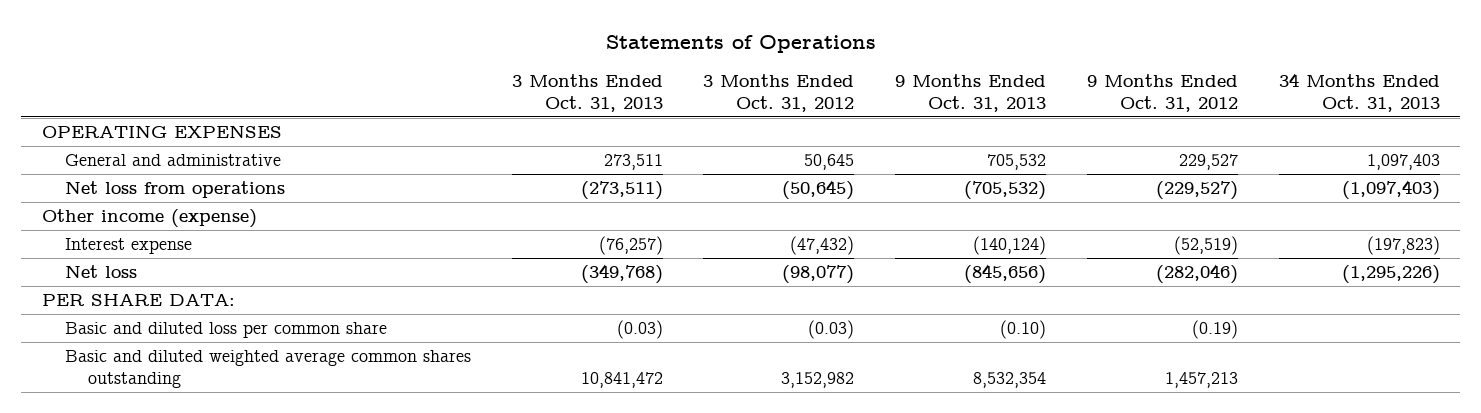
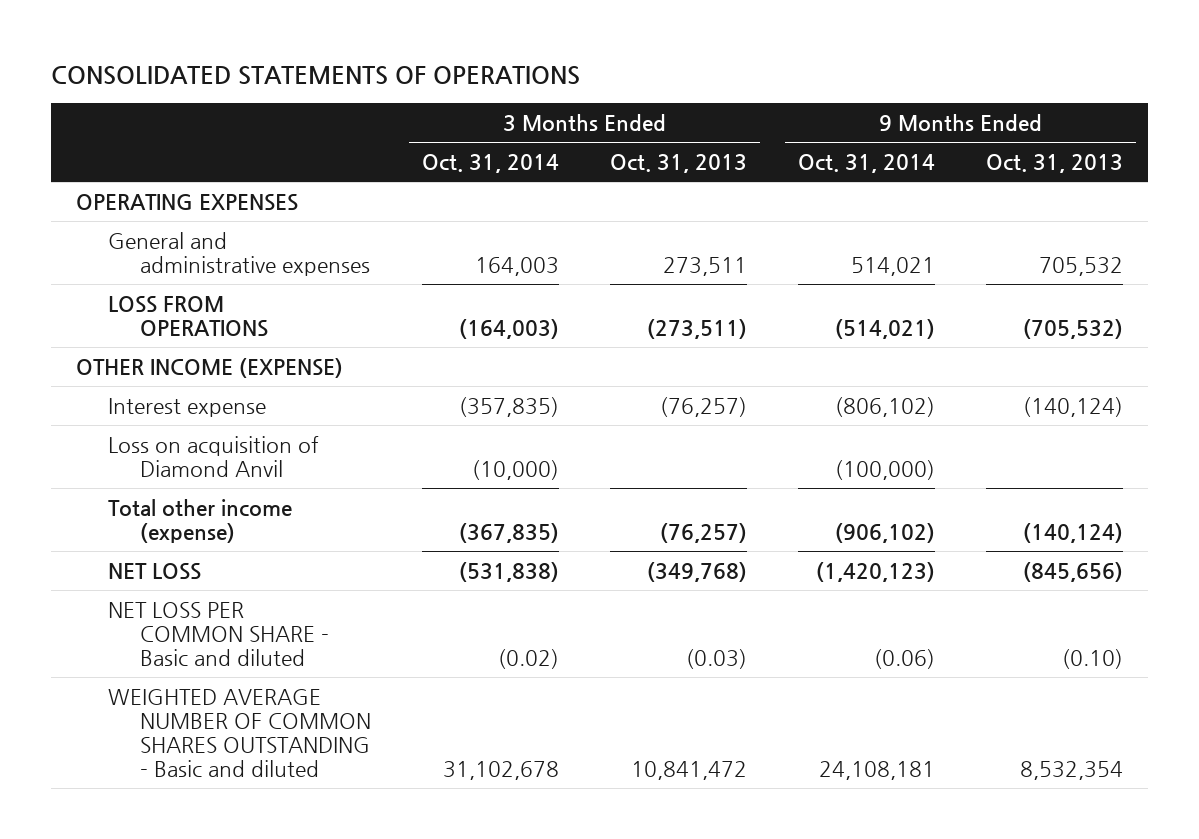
- Statements of Operations
+ CONSOLIDATED STATEMENTS OF OPERATIONS
- | 3 Months Ended Oct. 31, 2013 | 3 Months Ended Oct. 31, 2012 | 9 Months Ended Oct. 31, 2013 | 9 Months Ended Oct. 31, 2012 | 34 Months Ended Oct. 31, 2013
+ | 3 Months Ended Oct. 31, 2014 | 3 Months Ended Oct. 31, 2013 | 9 Months Ended Oct. 31, 2014 | 9 Months Ended Oct. 31, 2013
- General and administrative | 273,511 | 50,645 | 705,532 | 229,527 | 1,097,403
- Net loss from operations | (273,511) | (50,645) | (705,532) | (229,527) | (1,097,403)
- Other income (expense)
+ General and administrative expenses | 164,003 | 273,511 | 514,021 | 705,532
+ LOSS FROM OPERATIONS | (164,003) | (273,511) | (514,021) | (705,532)
+ OTHER INCOME (EXPENSE)
- Net loss | (349,768) | (98,077) | (845,656) | (282,046) | (1,295,226)
- PER SHARE DATA:
- Basic and diluted loss per common share | (0.03) | (0.03) | (0.10) | (0.19) |
- Basic and diluted weighted average common shares outstanding | 10,841,472 | 3,152,982 | 8,532,354 | 1,457,213 |
+ Loss on acquisition of Diamond Anvil | (10,000) | | (100,000) |
+ Total other income (expense) | (367,835) | (76,257) | (906,102) | (140,124)
+ NET LOSS | (531,838) | (349,768) | (1,420,123) | (845,656)
+ NET LOSS PER COMMON SHARE - Basic and diluted | (0.02) | (0.03) | (0.06) | (0.10)
+ WEIGHTED AVERAGE NUMBER OF COMMON SHARES OUTSTANDING - Basic and diluted | 31,102,678 | 10,841,472 | 24,108,181 | 8,532,354

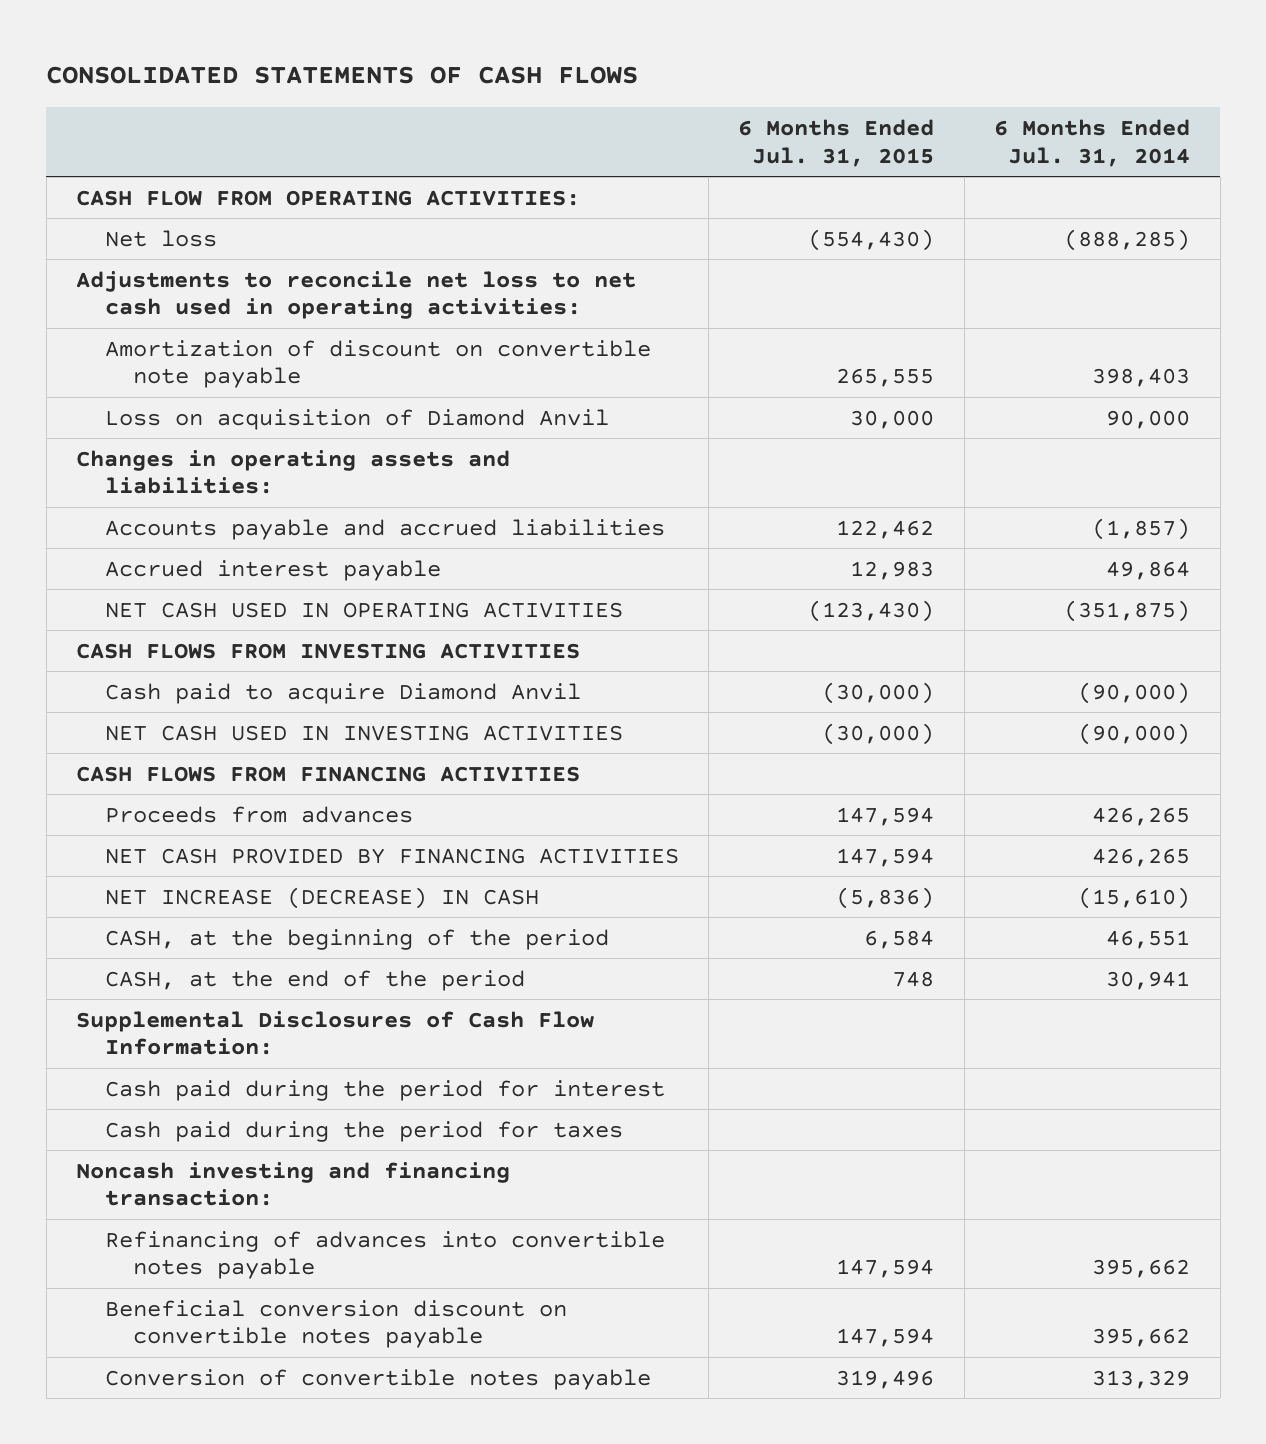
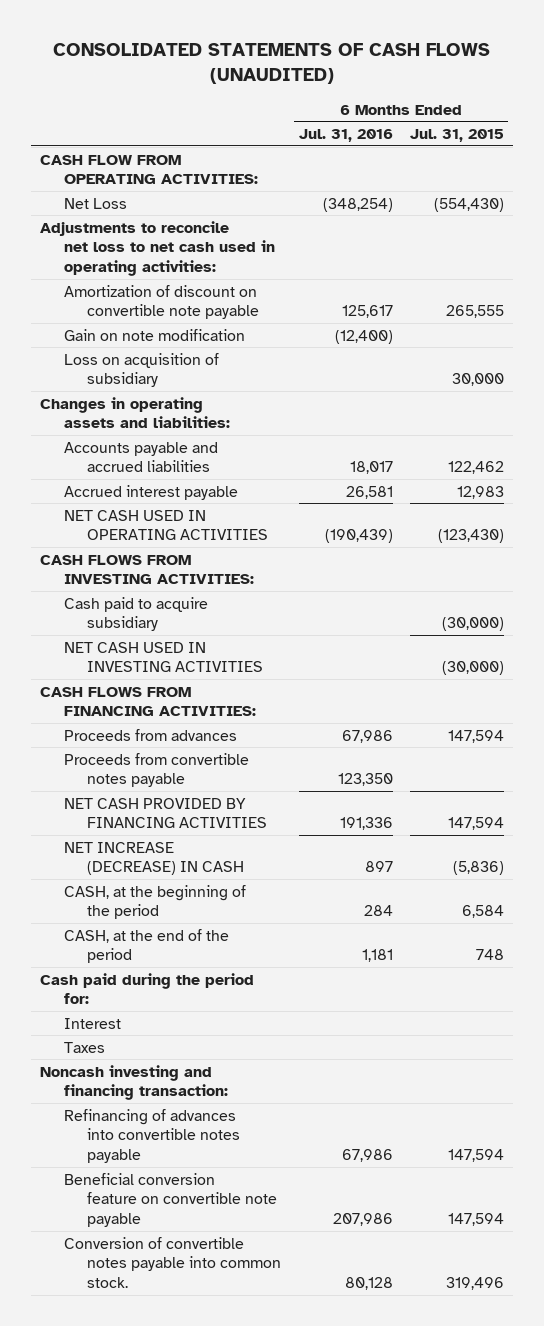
- CONSOLIDATED STATEMENTS OF CASH FLOWS
+ CONSOLIDATED STATEMENTS OF CASH FLOWS (UNAUDITED)
- | 6 Months Ended Jul. 31, 2015 | 6 Months Ended Jul. 31, 2014
+ | 6 Months Ended Jul. 31, 2016 | 6 Months Ended Jul. 31, 2015
- Net loss | (554,430) | (888,285)
+ Net Loss | (348,254) | (554,430)
- Loss on acquisition of Diamond Anvil | 30,000 | 90,000
+ Gain on note modification | (12,400) |
+ Loss on acquisition of subsidiary | | 30,000
- CASH FLOWS FROM INVESTING ACTIVITIES
- Cash paid to acquire Diamond Anvil | (30,000) | (90,000)
+ CASH FLOWS FROM INVESTING ACTIVITIES:
+ Cash paid to acquire subsidiary | | (30,000)
- CASH FLOWS FROM FINANCING ACTIVITIES
+ CASH FLOWS FROM FINANCING ACTIVITIES:
+ Proceeds from convertible notes payable | 123,350 |
- Supplemental Disclosures of Cash Flow Information:
- Cash paid during the period for interest
- Cash paid during the period for taxes
+ Cash paid during the period for:
+ Interest
+ Taxes
- Beneficial conversion discount on convertible notes payable | 147,594 | 395,662
- Conversion of convertible notes payable | 319,496 | 313,329
+ Beneficial conversion feature on convertible note payable | 207,986 | 147,594
+ Conversion of convertible notes payable into common stock. | 80,128 | 319,496

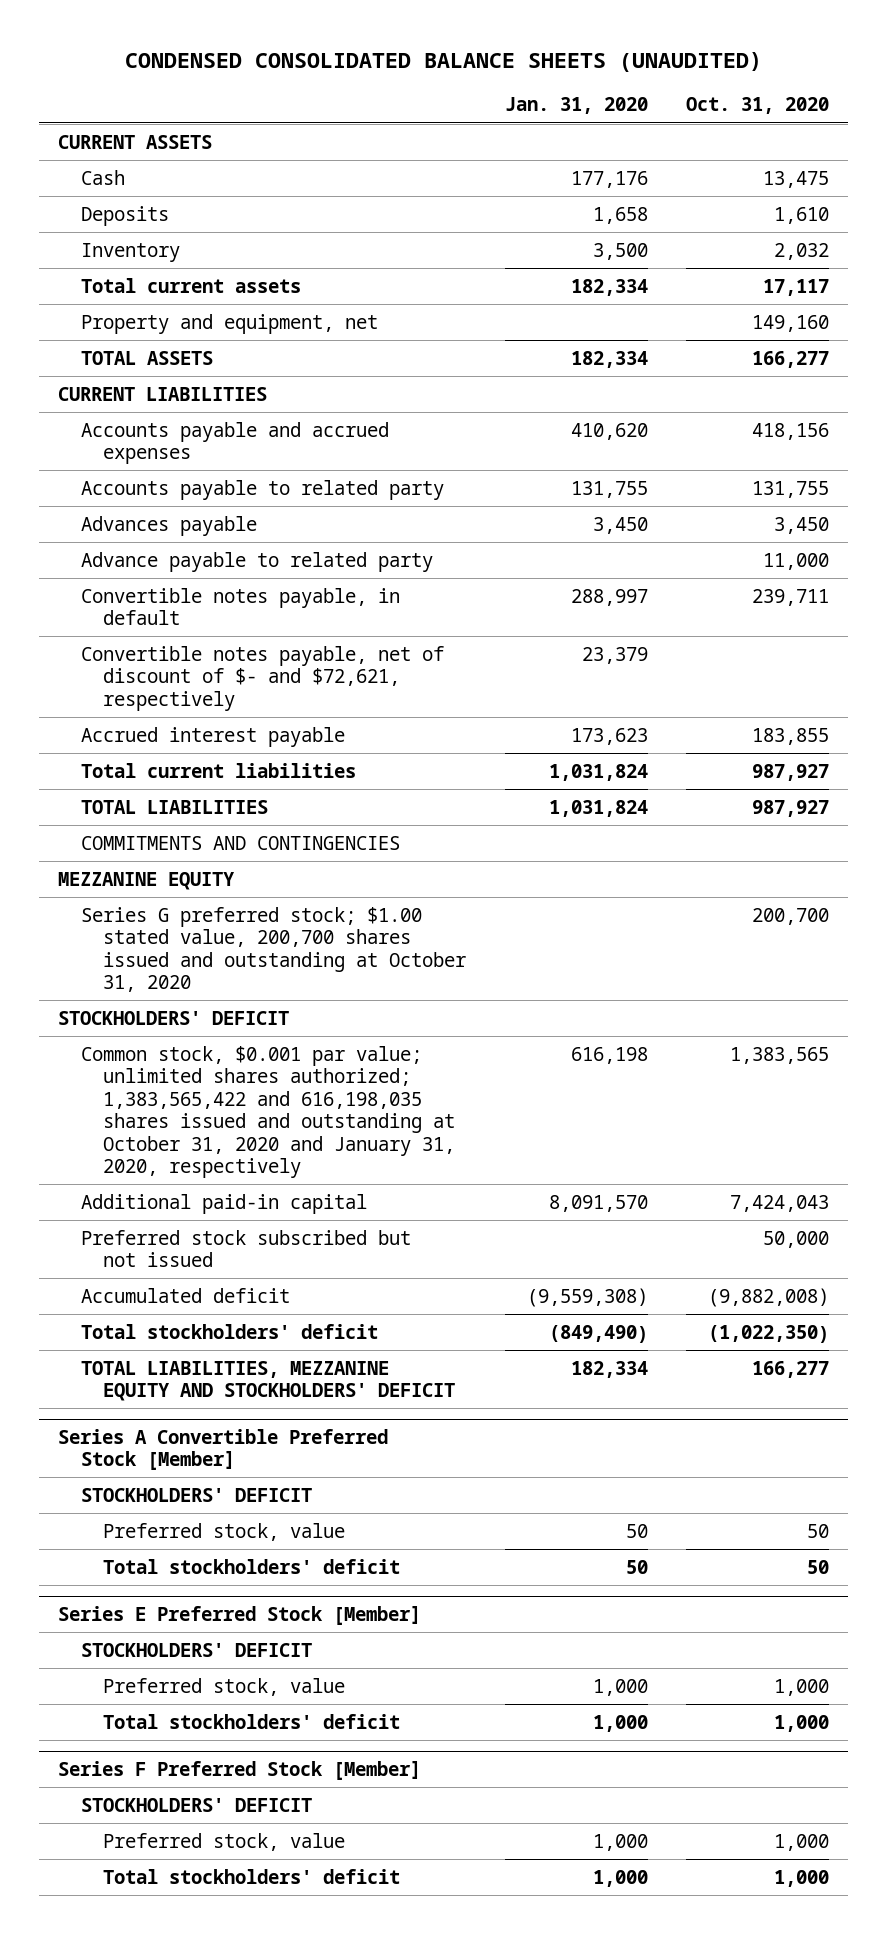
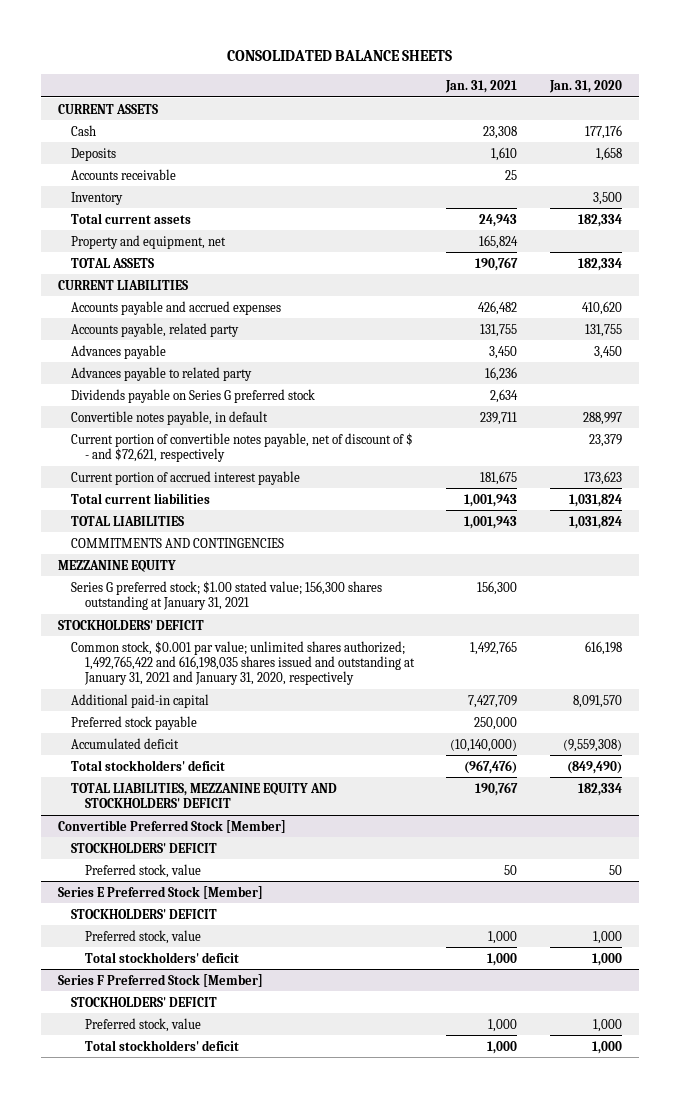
- CONDENSED CONSOLIDATED BALANCE SHEETS (UNAUDITED)
+ CONSOLIDATED BALANCE SHEETS
- | Jan. 31, 2020 | Oct. 31, 2020
+ | Jan. 31, 2021 | Jan. 31, 2020
+ Accounts receivable | 25 |
- Accounts payable to related party | 131,755 | 131,755
+ Accounts payable, related party | 131,755 | 131,755
- Advance payable to related party | | 11,000
+ Advances payable to related party | 16,236 |
+ Dividends payable on Series G preferred stock | 2,634 |
- Convertible notes payable, net of discount of $- and $72,621, respectively | 23,379 |
- Accrued interest payable | 173,623 | 183,855
+ Current portion of convertible notes payable, net of discount of $ - and $72,621, respectively | | 23,379
+ Current portion of accrued interest payable | 181,675 | 173,623
- Series G preferred stock; $1.00 stated value, 200,700 shares issued and outstanding at October 31, 2020 | | 200,700
+ Series G preferred stock; $1.00 stated value; 156,300 shares outstanding at January 31, 2021 | 156,300 |
- Common stock, $0.001 par value; unlimited shares authorized; 1,383,565,422 and 616,198,035 shares issued and outstanding at October 31, 2020 and January 31, 2020, respectively | 616,198 | 1,383,565
+ Common stock, $0.001 par value; unlimited shares authorized; 1,492,765,422 and 616,198,035 shares issued and outstanding at January 31, 2021 and January 31, 2020, respectively | 1,492,765 | 616,198
- Preferred stock subscribed but not issued | | 50,000
+ Preferred stock payable | 250,000 |
- Series A Convertible Preferred Stock [Member]
+ Convertible Preferred Stock [Member]
- Total stockholders' deficit | 50 | 50

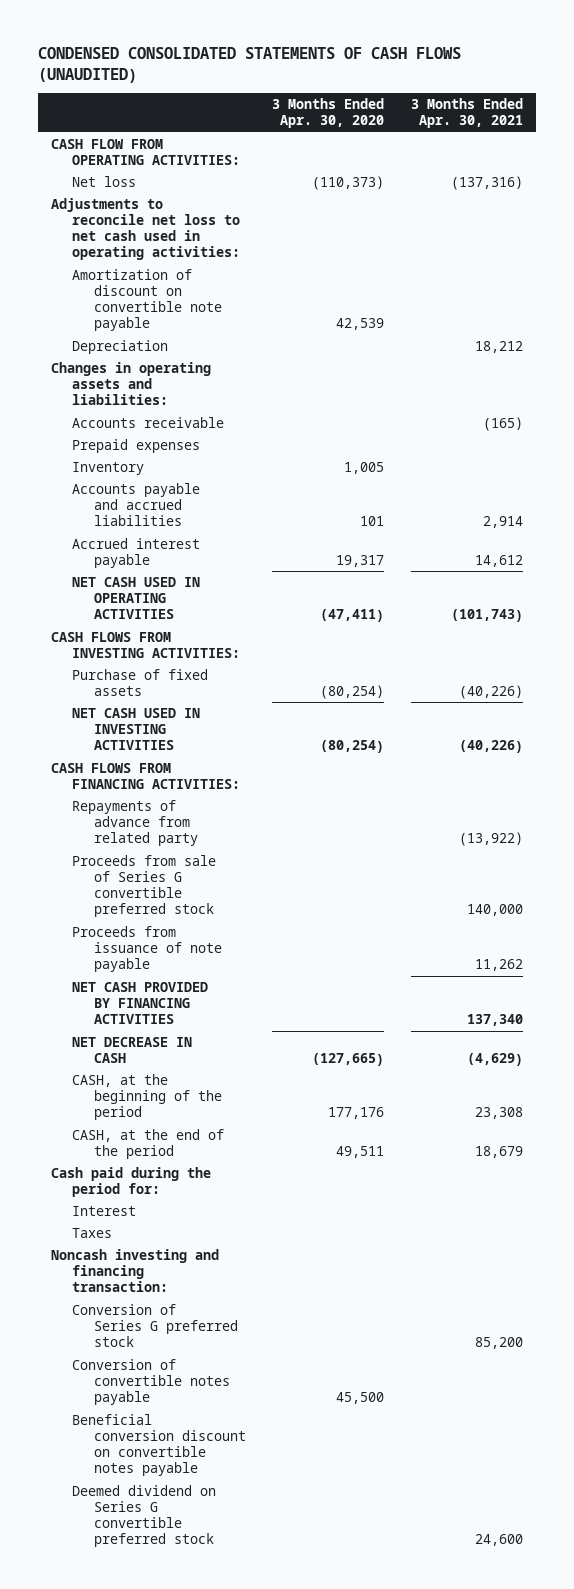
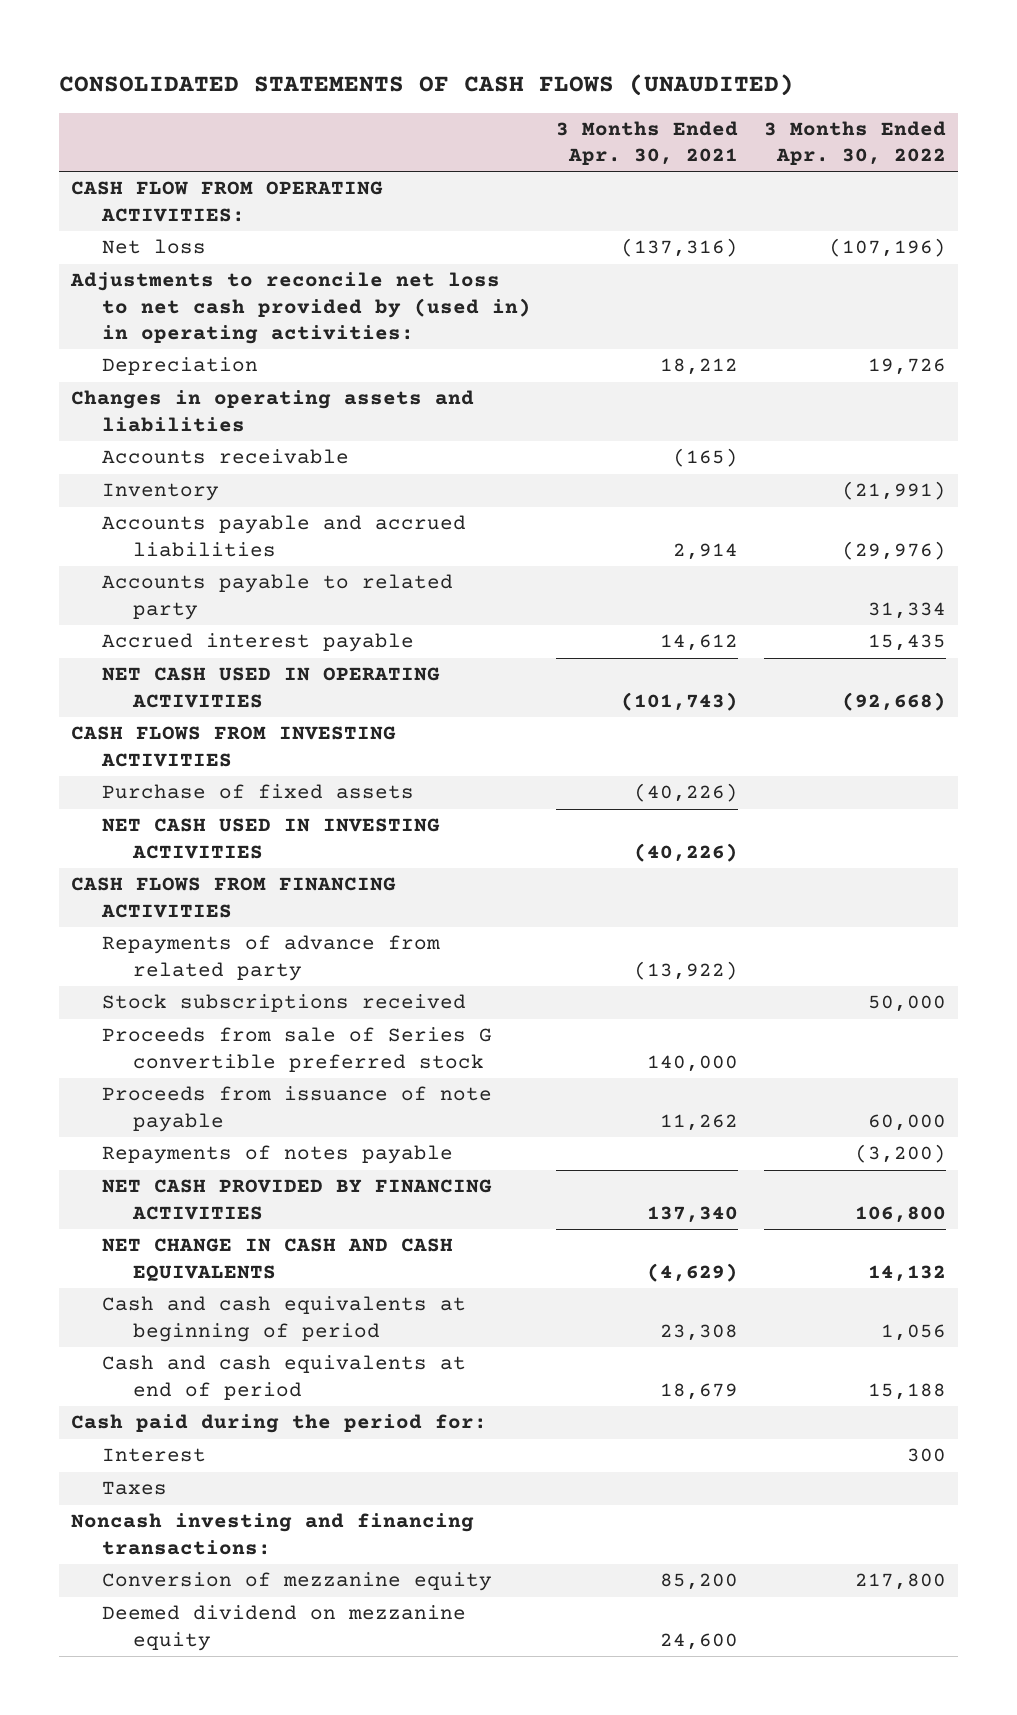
- CONDENSED CONSOLIDATED STATEMENTS OF CASH FLOWS (UNAUDITED)
+ CONSOLIDATED STATEMENTS OF CASH FLOWS (UNAUDITED)
- | 3 Months Ended Apr. 30, 2020 | 3 Months Ended Apr. 30, 2021
+ | 3 Months Ended Apr. 30, 2021 | 3 Months Ended Apr. 30, 2022
- Adjustments to reconcile net loss to net cash used in operating activities:
- Amortization of discount on convertible note payable | 42,539 |
+ Adjustments to reconcile net loss to net cash provided by (used in) in operating activities:
- Changes in operating assets and liabilities:
+ Changes in operating assets and liabilities
- Prepaid expenses
+ Accounts payable to related party | | 31,334
- CASH FLOWS FROM INVESTING ACTIVITIES:
+ CASH FLOWS FROM INVESTING ACTIVITIES
- CASH FLOWS FROM FINANCING ACTIVITIES:
+ CASH FLOWS FROM FINANCING ACTIVITIES
+ Stock subscriptions received | | 50,000
+ Repayments of notes payable | | (3,200)
- NET DECREASE IN CASH | (127,665) | (4,629)
- CASH, at the beginning of the period | 177,176 | 23,308
- CASH, at the end of the period | 49,511 | 18,679
+ NET CHANGE IN CASH AND CASH EQUIVALENTS | (4,629) | 14,132
+ Cash and cash equivalents at beginning of period | 23,308 | 1,056
+ Cash and cash equivalents at end of period | 18,679 | 15,188
- Noncash investing and financing transaction:
- Conversion of Series G preferred stock | | 85,200
- Conversion of convertible notes payable | 45,500 |
- Beneficial conversion discount on convertible notes payable
- Deemed dividend on Series G convertible preferred stock | | 24,600
+ Noncash investing and financing transactions:
+ Conversion of mezzanine equity | 85,200 | 217,800
+ Deemed dividend on mezzanine equity | 24,600 |

